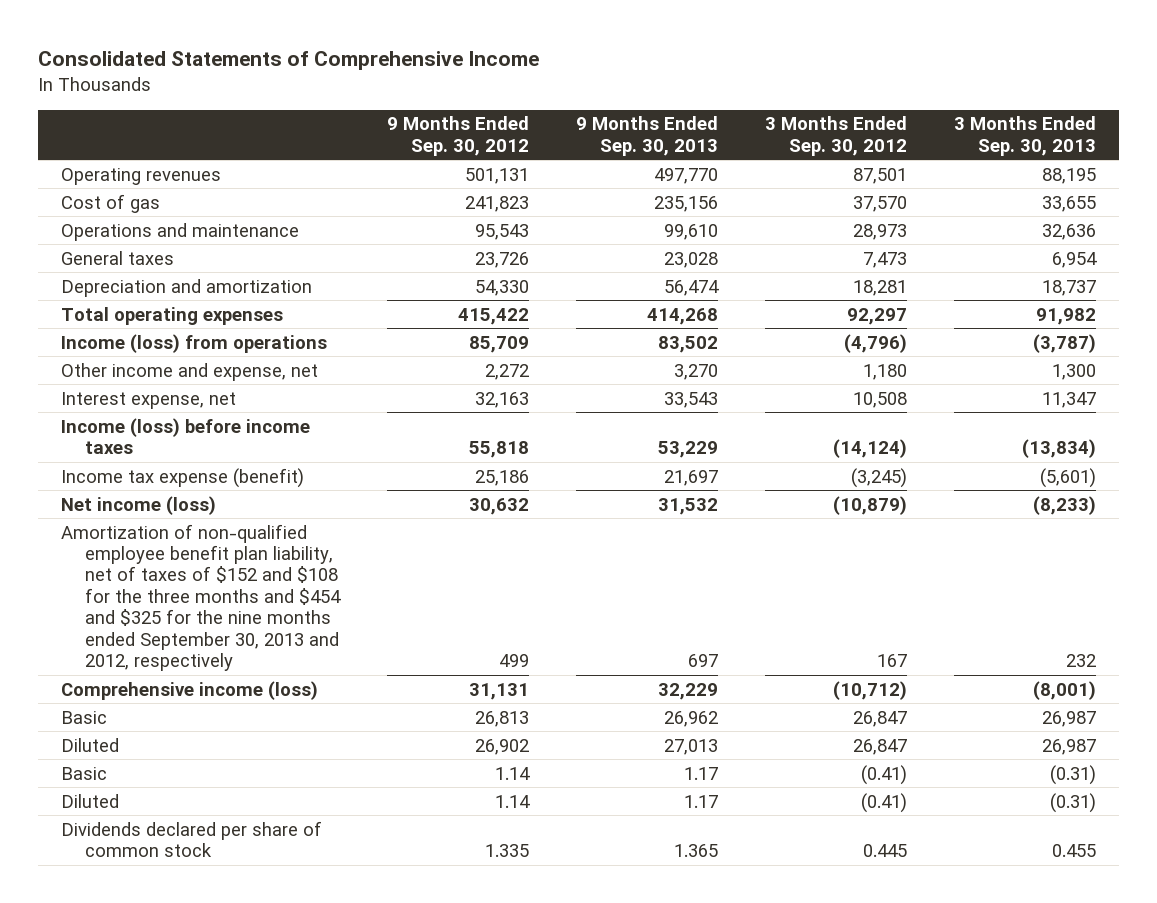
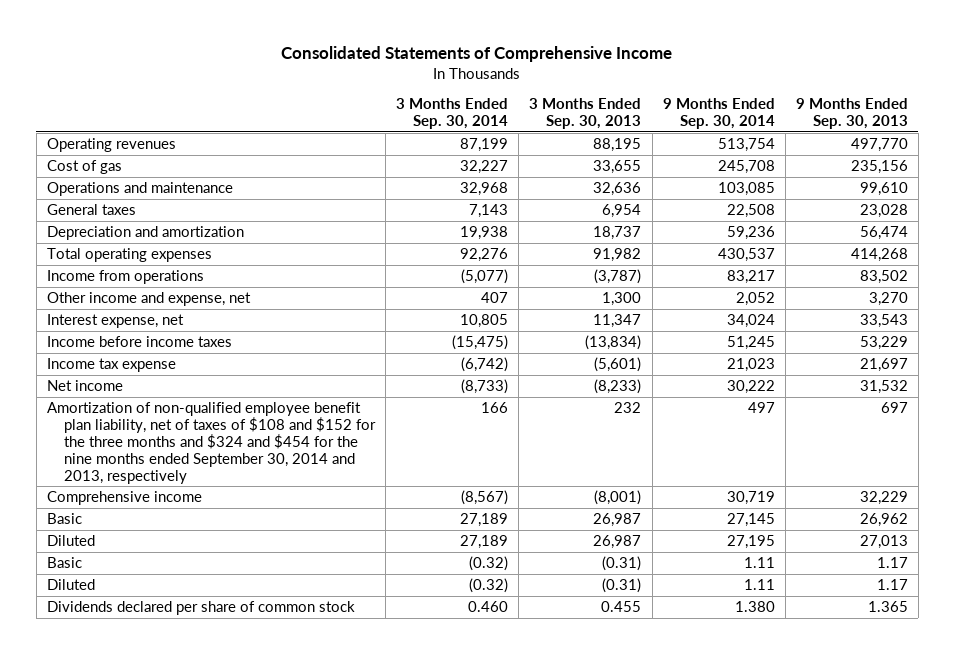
- | 9 Months Ended Sep. 30, 2012 | 9 Months Ended Sep. 30, 2013 | 3 Months Ended Sep. 30, 2012 | 3 Months Ended Sep. 30, 2013
+ | 3 Months Ended Sep. 30, 2014 | 3 Months Ended Sep. 30, 2013 | 9 Months Ended Sep. 30, 2014 | 9 Months Ended Sep. 30, 2013
- Income (loss) from operations | 85,709 | 83,502 | (4,796) | (3,787)
+ Income from operations | (5,077) | (3,787) | 83,217 | 83,502
- Income (loss) before income taxes | 55,818 | 53,229 | (14,124) | (13,834)
- Income tax expense (benefit) | 25,186 | 21,697 | (3,245) | (5,601)
- Net income (loss) | 30,632 | 31,532 | (10,879) | (8,233)
- Amortization of non-qualified employee benefit plan liability, net of taxes of $152 and $108 for the three months and $454 and $325 for the nine months ended September 30, 2013 and 2012, respectively | 499 | 697 | 167 | 232
- Comprehensive income (loss) | 31,131 | 32,229 | (10,712) | (8,001)
+ Income before income taxes | (15,475) | (13,834) | 51,245 | 53,229
+ Income tax expense | (6,742) | (5,601) | 21,023 | 21,697
+ Net income | (8,733) | (8,233) | 30,222 | 31,532
+ Amortization of non-qualified employee benefit plan liability, net of taxes of $108 and $152 for the three months and $324 and $454 for the nine months ended September 30, 2014 and 2013, respectively | 166 | 232 | 497 | 697
+ Comprehensive income | (8,567) | (8,001) | 30,719 | 32,229

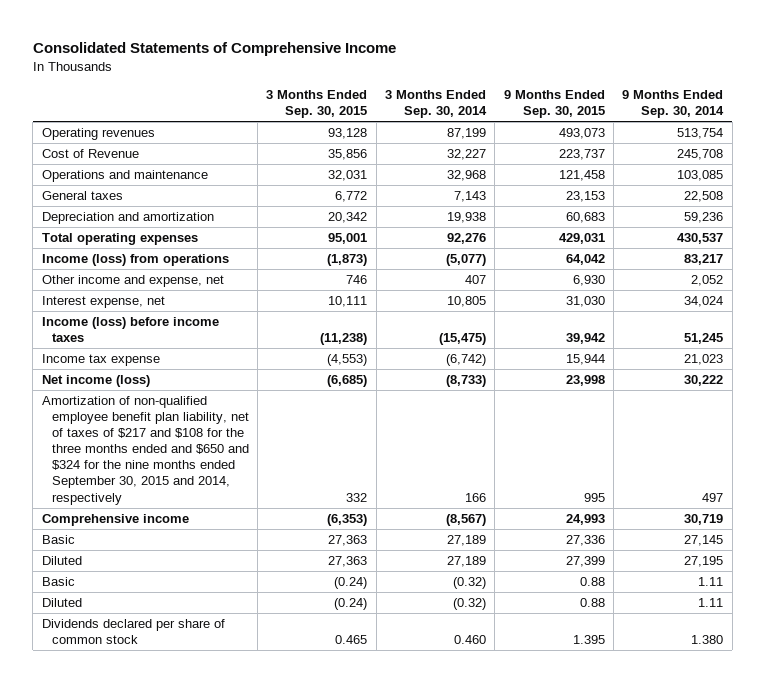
- | 3 Months Ended Sep. 30, 2014 | 3 Months Ended Sep. 30, 2013 | 9 Months Ended Sep. 30, 2014 | 9 Months Ended Sep. 30, 2013
+ | 3 Months Ended Sep. 30, 2015 | 3 Months Ended Sep. 30, 2014 | 9 Months Ended Sep. 30, 2015 | 9 Months Ended Sep. 30, 2014
- Cost of gas | 32,227 | 33,655 | 245,708 | 235,156
+ Cost of Revenue | 35,856 | 32,227 | 223,737 | 245,708
- Income from operations | (5,077) | (3,787) | 83,217 | 83,502
+ Income (loss) from operations | (1,873) | (5,077) | 64,042 | 83,217
- Income before income taxes | (15,475) | (13,834) | 51,245 | 53,229
+ Income (loss) before income taxes | (11,238) | (15,475) | 39,942 | 51,245
- Net income | (8,733) | (8,233) | 30,222 | 31,532
- Amortization of non-qualified employee benefit plan liability, net of taxes of $108 and $152 for the three months and $324 and $454 for the nine months ended September 30, 2014 and 2013, respectively | 166 | 232 | 497 | 697
+ Net income (loss) | (6,685) | (8,733) | 23,998 | 30,222
+ Amortization of non-qualified employee benefit plan liability, net of taxes of $217 and $108 for the three months ended and $650 and $324 for the nine months ended September 30, 2015 and 2014, respectively | 332 | 166 | 995 | 497

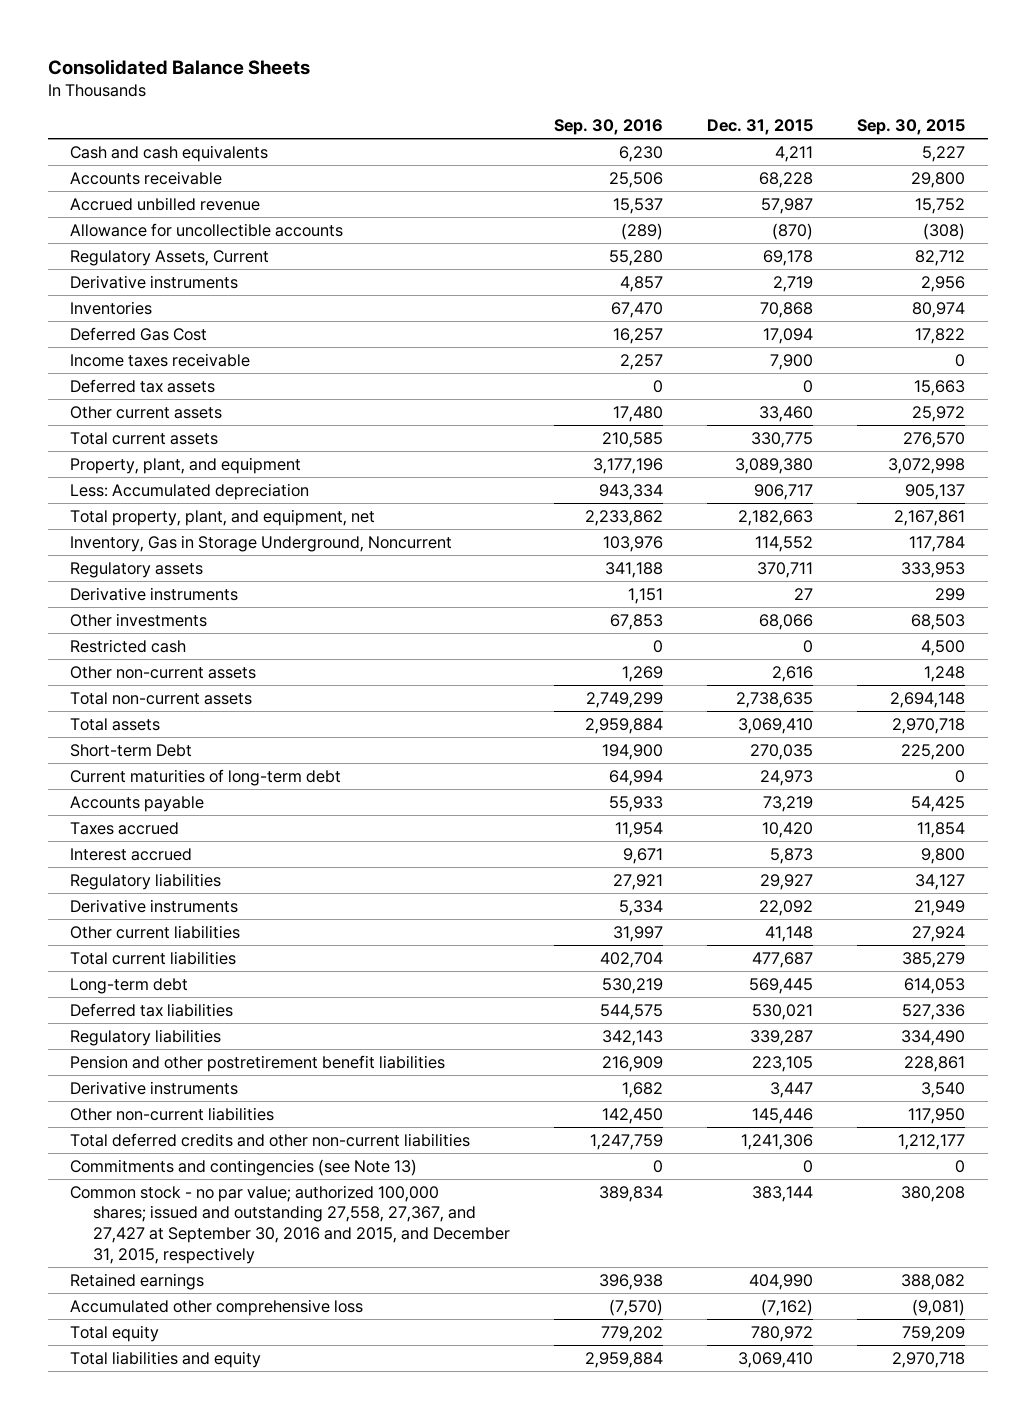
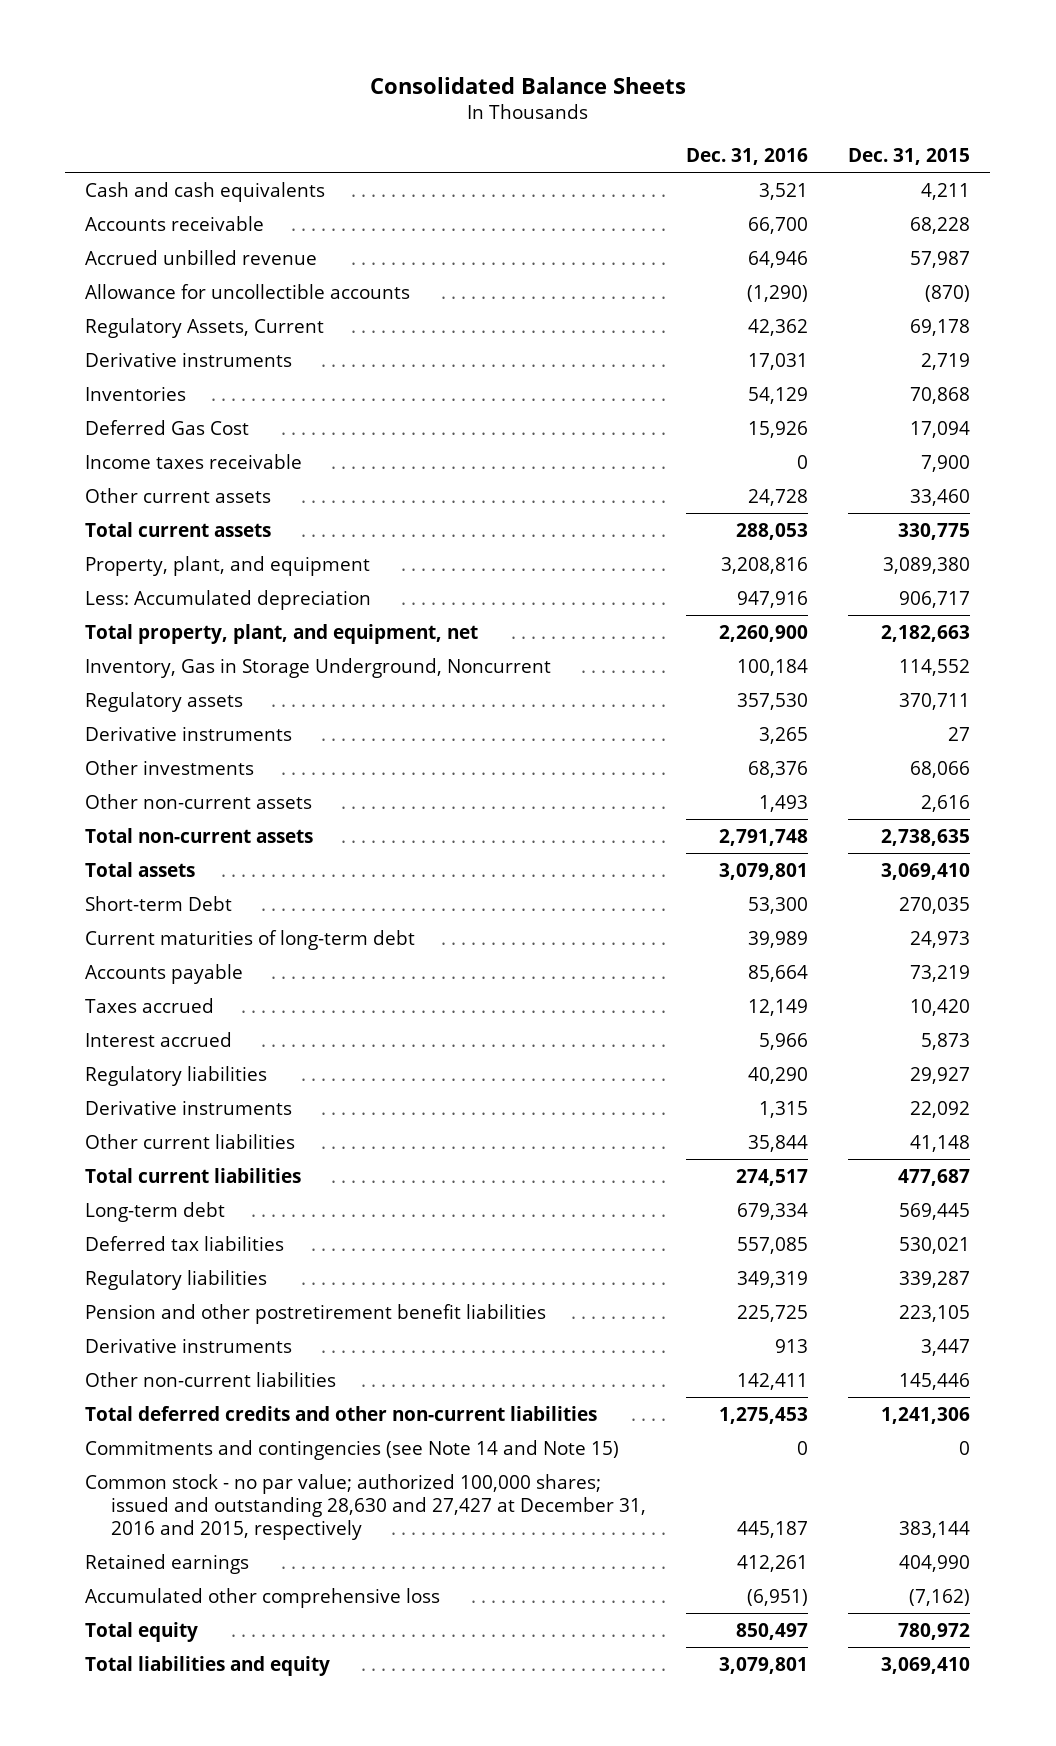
- | Sep. 30, 2016 | Dec. 31, 2015 | Sep. 30, 2015
+ | Dec. 31, 2016 | Dec. 31, 2015
- Deferred tax assets | 0 | 0 | 15,663
- Restricted cash | 0 | 0 | 4,500
- Commitments and contingencies (see Note 13) | 0 | 0 | 0
- Common stock - no par value; authorized 100,000 shares; issued and outstanding 27,558, 27,367, and 27,427 at September 30, 2016 and 2015, and December 31, 2015, respectively | 389,834 | 383,144 | 380,208
+ Commitments and contingencies (see Note 14 and Note 15) | 0 | 0
+ Common stock - no par value; authorized 100,000 shares; issued and outstanding 28,630 and 27,427 at December 31, 2016 and 2015, respectively | 445,187 | 383,144

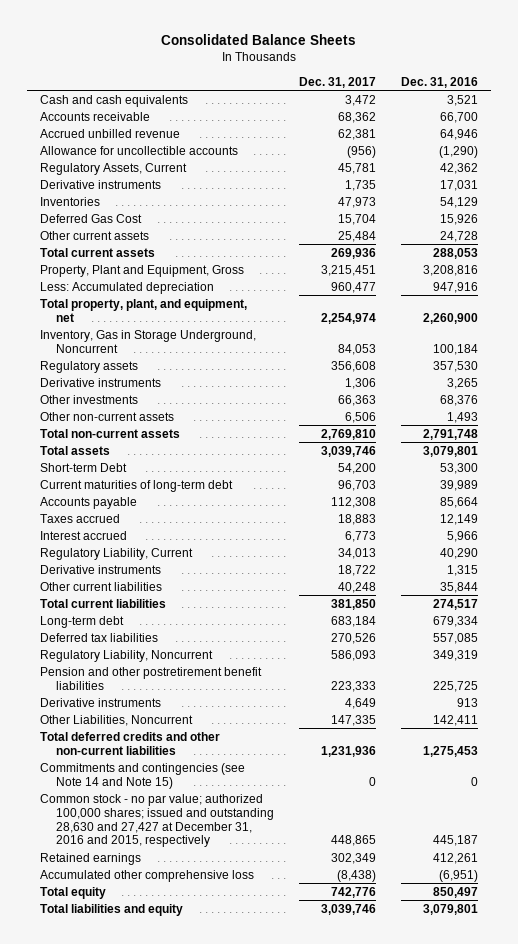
- | Dec. 31, 2016 | Dec. 31, 2015
+ | Dec. 31, 2017 | Dec. 31, 2016
- Income taxes receivable | 0 | 7,900
- Property, plant, and equipment | 3,208,816 | 3,089,380
+ Property, Plant and Equipment, Gross | 3,215,451 | 3,208,816
- Regulatory liabilities | 40,290 | 29,927
+ Regulatory Liability, Current | 34,013 | 40,290
- Regulatory liabilities | 349,319 | 339,287
+ Regulatory Liability, Noncurrent | 586,093 | 349,319
- Other non-current liabilities | 142,411 | 145,446
+ Other Liabilities, Noncurrent | 147,335 | 142,411

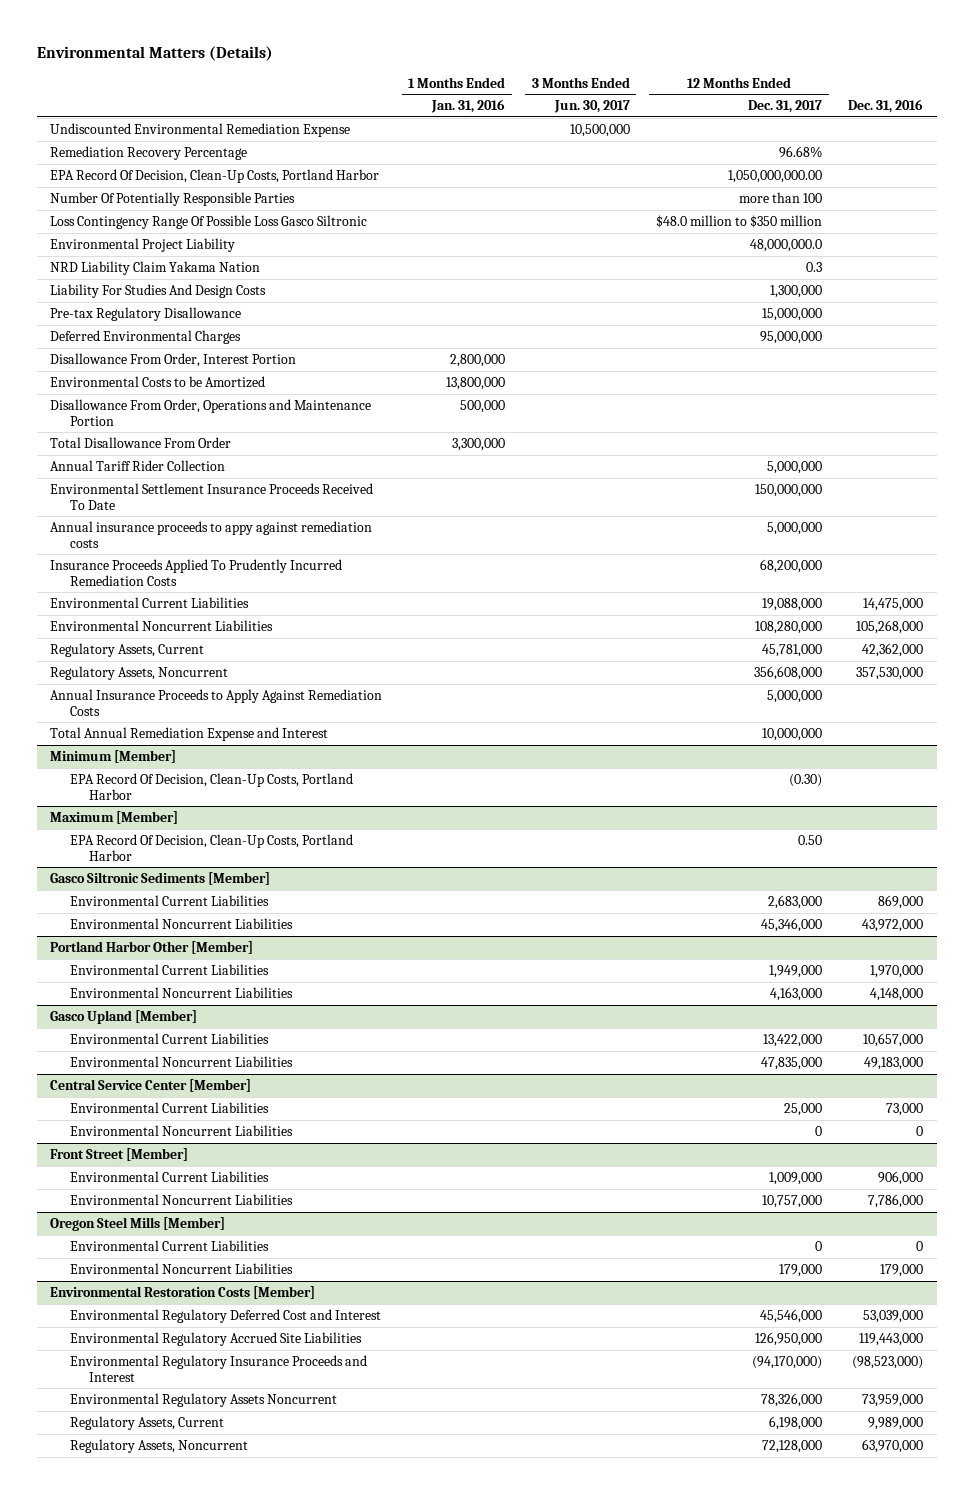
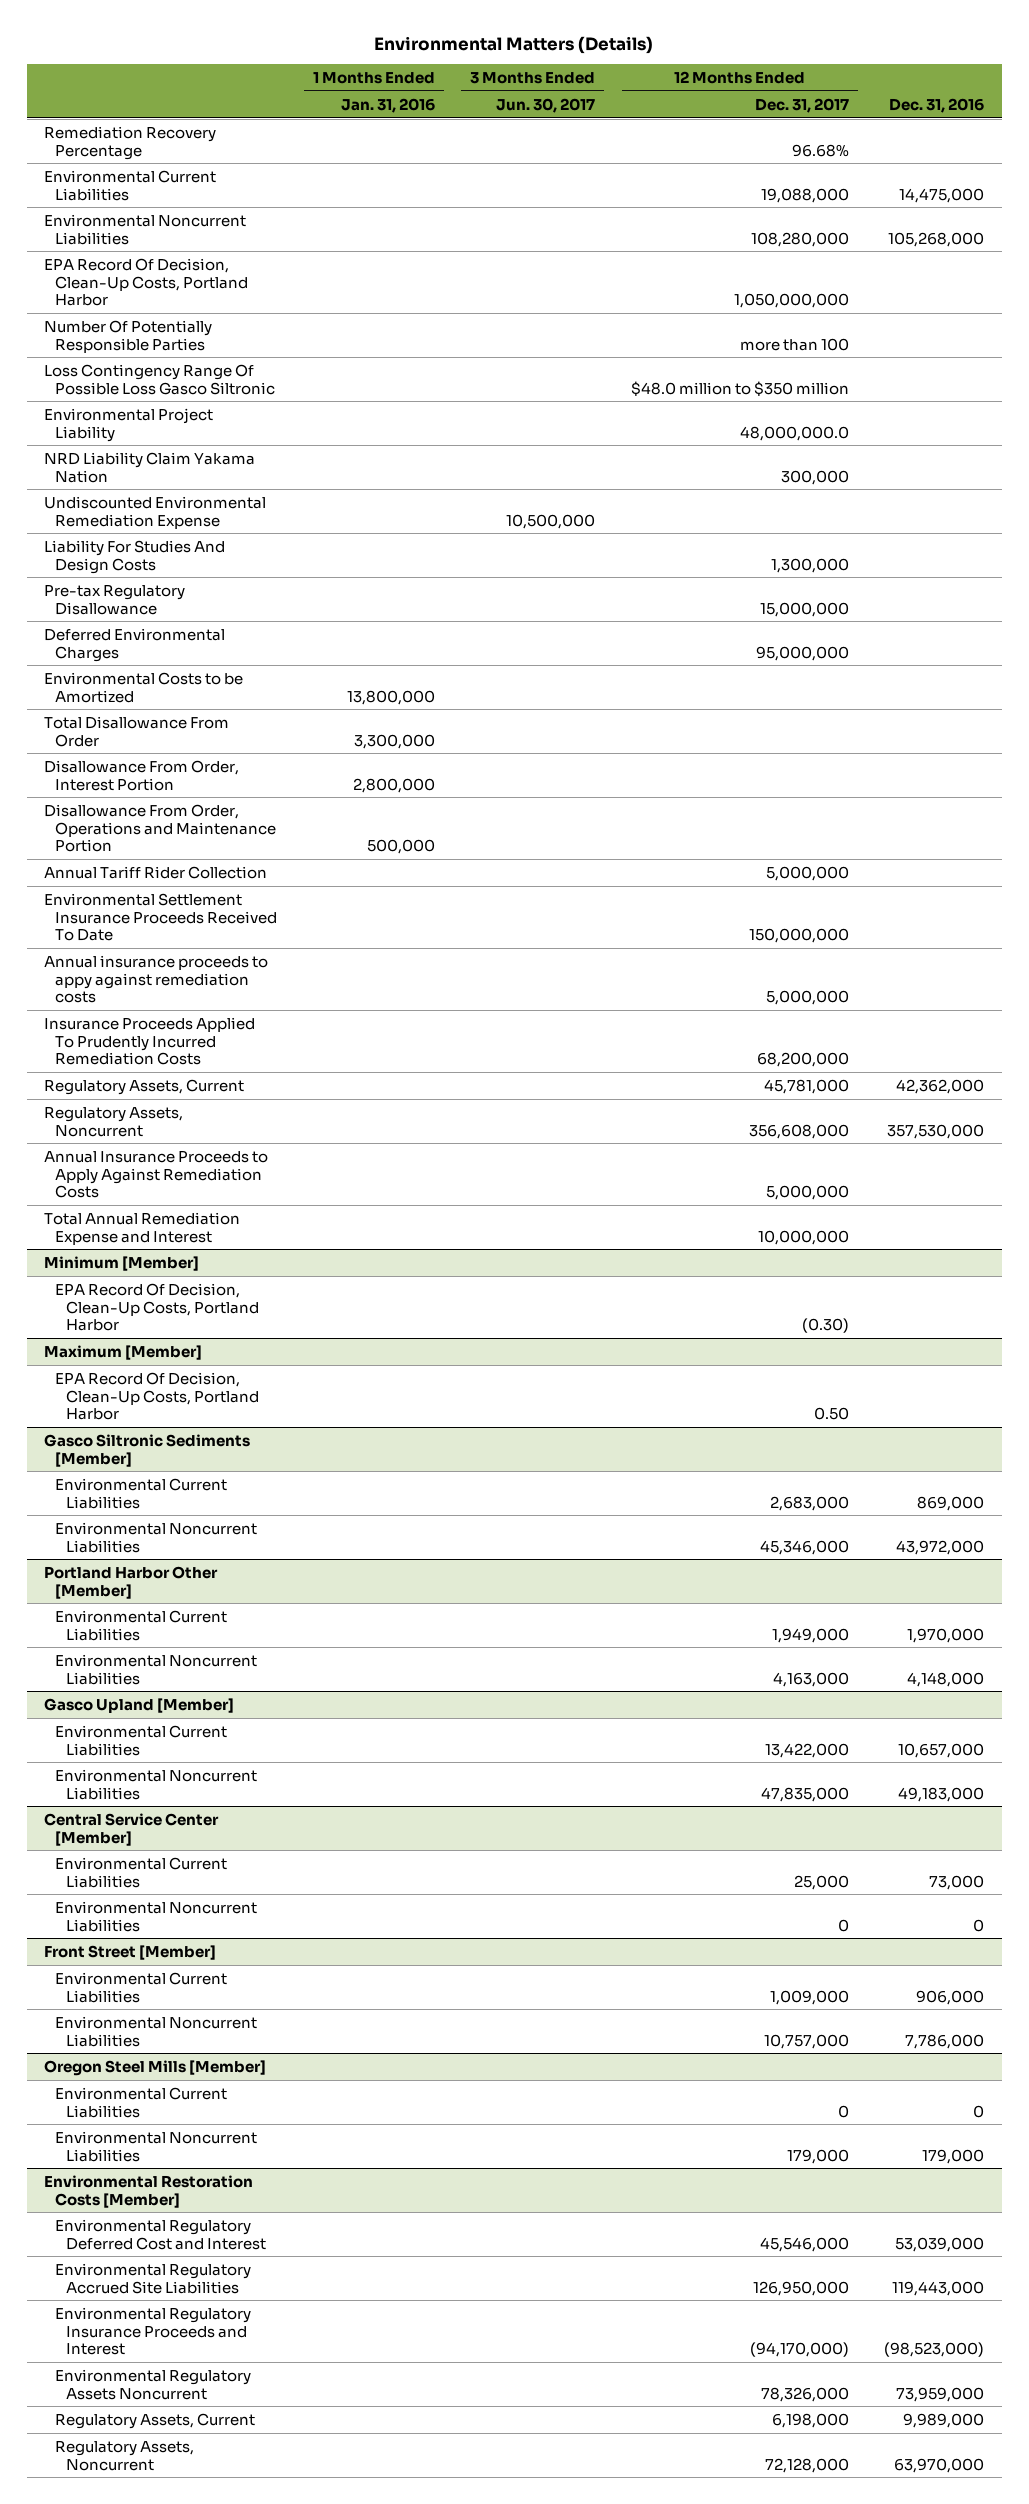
- EPA Record Of Decision, Clean-Up Costs, Portland Harbor | | | 1,050,000,000.00 |
moved up: Environmental Current Liabilities | | | 19,088,000 | 14,475,000
moved up: Environmental Noncurrent Liabilities | | | 108,280,000 | 105,268,000
+ EPA Record Of Decision, Clean-Up Costs, Portland Harbor | | | 1,050,000,000 |
- NRD Liability Claim Yakama Nation | | | 0.3 |
+ NRD Liability Claim Yakama Nation | | | 300,000 |
moved down: Undiscounted Environmental Remediation Expense | | 10,500,000 | |
moved down: Disallowance From Order, Interest Portion | 2,800,000 | | |
moved down: Disallowance From Order, Operations and Maintenance Portion | 500,000 | | |

